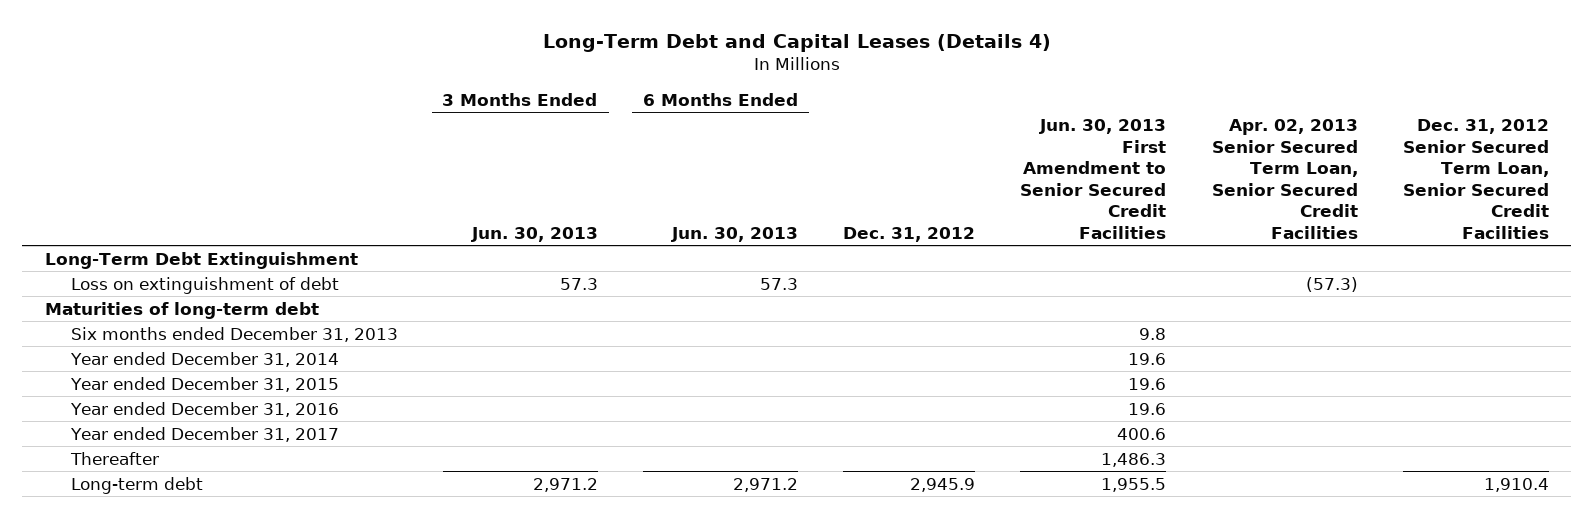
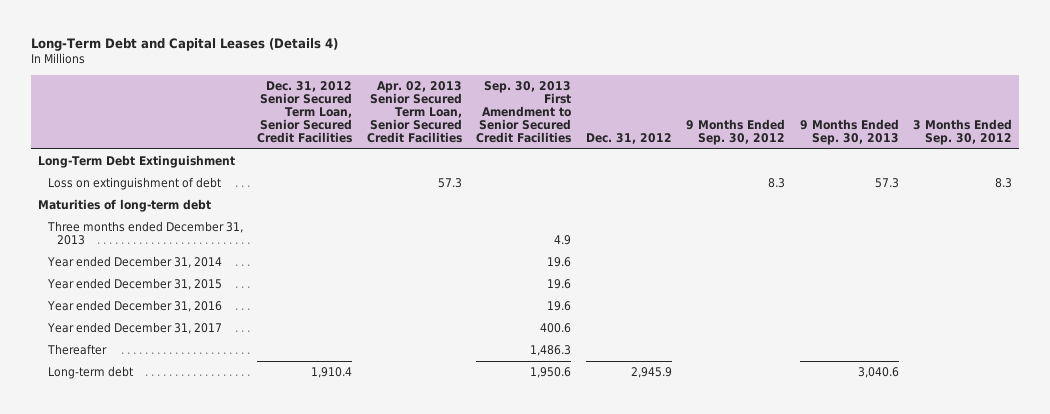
- | 3 Months Ended Jun. 30, 2013 | 6 Months Ended Jun. 30, 2013 | Dec. 31, 2012 | Jun. 30, 2013 First Amendment to Senior Secured Credit Facilities | Apr. 02, 2013 Senior Secured Term Loan, Senior Secured Credit Facilities | Dec. 31, 2012 Senior Secured Term Loan, Senior Secured Credit Facilities
+ | Dec. 31, 2012 Senior Secured Term Loan, Senior Secured Credit Facilities | Apr. 02, 2013 Senior Secured Term Loan, Senior Secured Credit Facilities | Sep. 30, 2013 First Amendment to Senior Secured Credit Facilities | Dec. 31, 2012 | 9 Months Ended Sep. 30, 2012 | 9 Months Ended Sep. 30, 2013 | 3 Months Ended Sep. 30, 2012
- Loss on extinguishment of debt | 57.3 | 57.3 | | | (57.3) |
+ Loss on extinguishment of debt | | 57.3 | | | 8.3 | 57.3 | 8.3
- Six months ended December 31, 2013 | | | | 9.8 | |
+ Three months ended December 31, 2013 | | | 4.9 | | | |

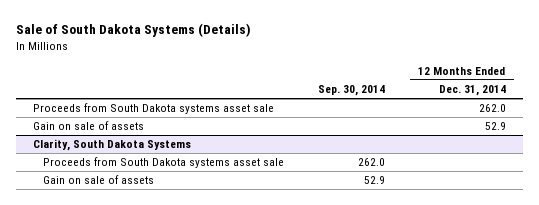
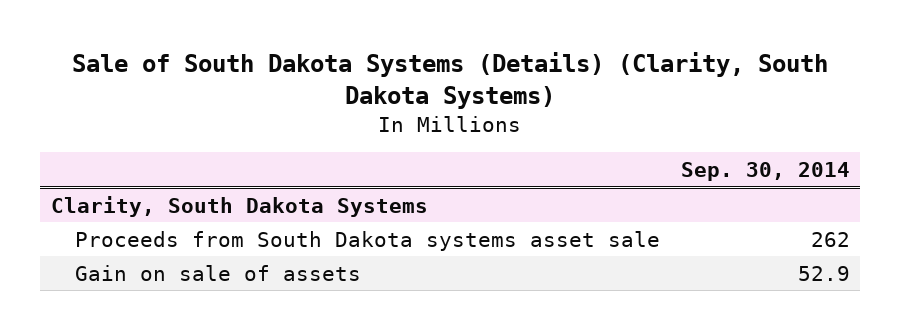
- Sale of South Dakota Systems (Details)
+ Sale of South Dakota Systems (Details) (Clarity, South Dakota Systems)
- | Sep. 30, 2014 | 12 Months Ended Dec. 31, 2014
+ | Sep. 30, 2014
- Proceeds from South Dakota systems asset sale | | 262.0
- Gain on sale of assets | | 52.9
@ Clarity, South Dakota Systems
- Proceeds from South Dakota systems asset sale | 262.0 |
+ Proceeds from South Dakota systems asset sale | 262

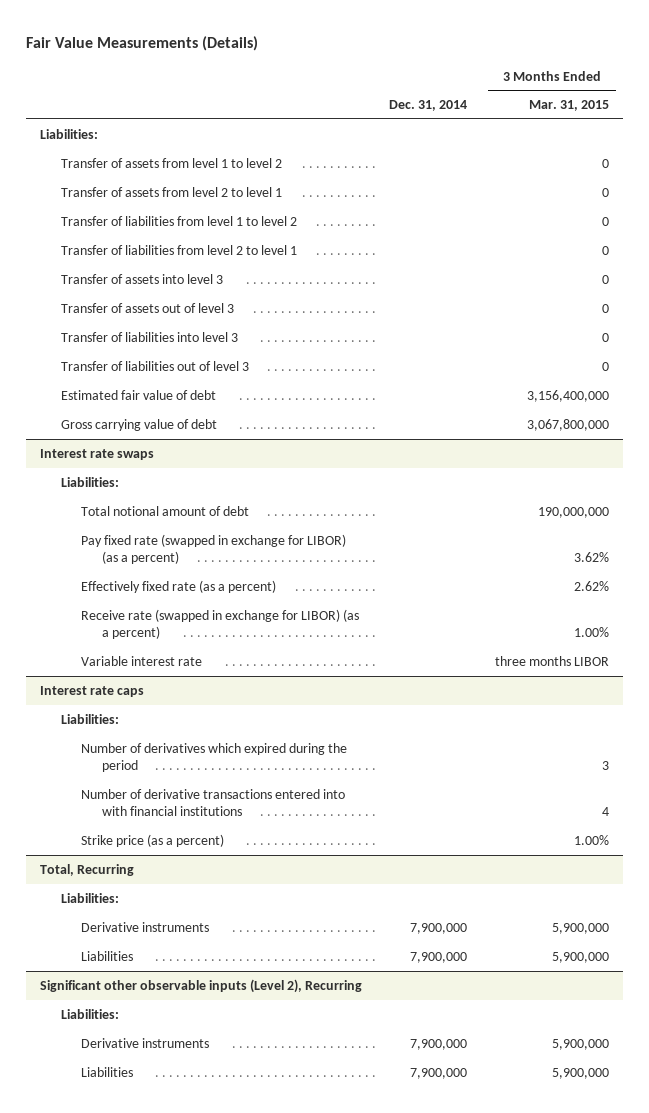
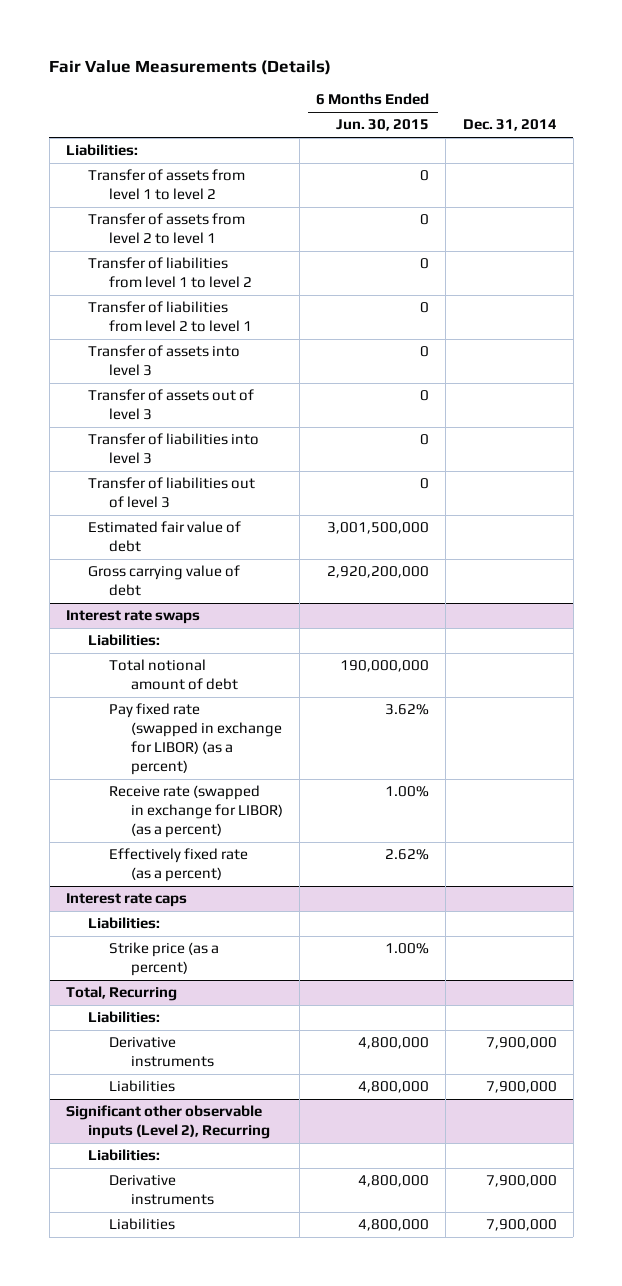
- | Dec. 31, 2014 | 3 Months Ended Mar. 31, 2015
+ | 6 Months Ended Jun. 30, 2015 | Dec. 31, 2014
@ Interest rate swaps
- Variable interest rate | | three months LIBOR
moved down: Effectively fixed rate (as a percent) | 2.62% |
@ Interest rate caps
- Number of derivatives which expired during the period | | 3
- Number of derivative transactions entered into with financial institutions | | 4

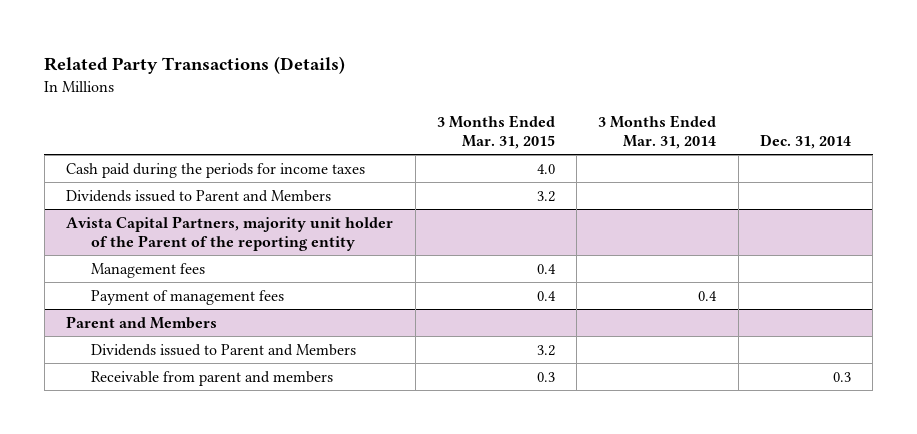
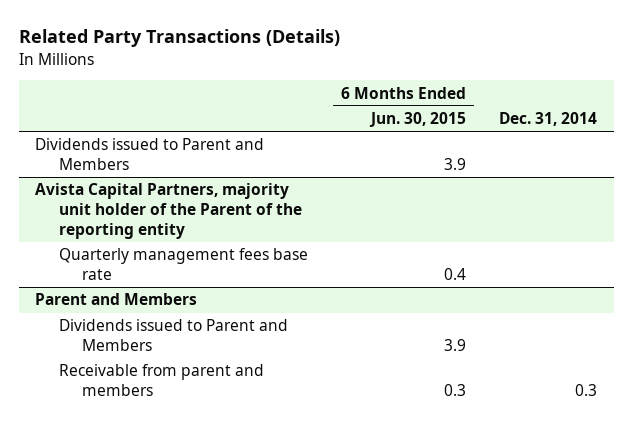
- | 3 Months Ended Mar. 31, 2015 | 3 Months Ended Mar. 31, 2014 | Dec. 31, 2014
+ | 6 Months Ended Jun. 30, 2015 | Dec. 31, 2014
- Cash paid during the periods for income taxes | 4.0 | |
@ Avista Capital Partners, majority unit holder of the Parent of the reporting entity
- Management fees | 0.4 | |
- Payment of management fees | 0.4 | 0.4 |
+ Quarterly management fees base rate | 0.4 |

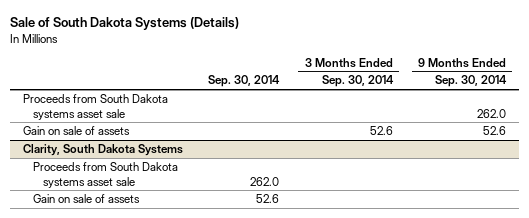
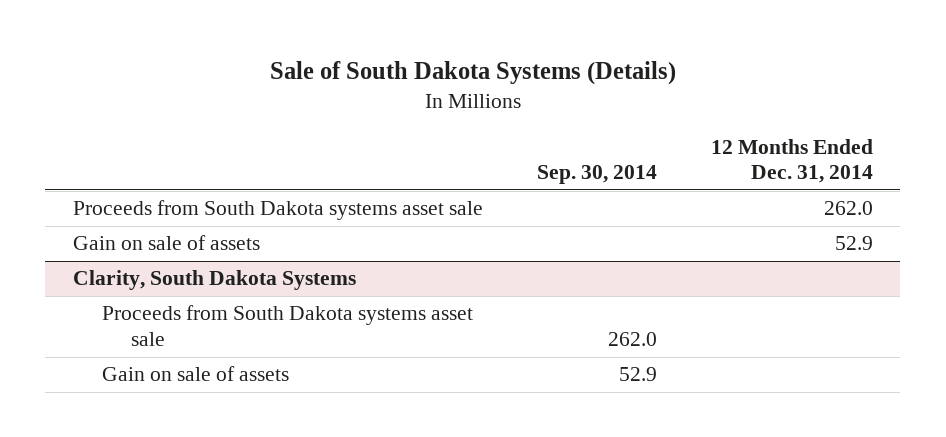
- | Sep. 30, 2014 | 3 Months Ended Sep. 30, 2014 | 9 Months Ended Sep. 30, 2014
+ | Sep. 30, 2014 | 12 Months Ended Dec. 31, 2014
@ Clarity, South Dakota Systems
- Gain on sale of assets | 52.6 | |
+ Gain on sale of assets | 52.9 |

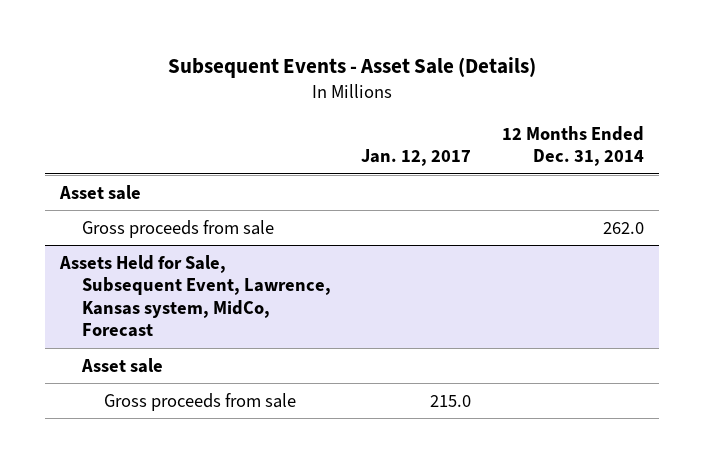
- Sale of South Dakota Systems (Details)
+ Subsequent Events - Asset Sale (Details)
- | Sep. 30, 2014 | 12 Months Ended Dec. 31, 2014
+ | Jan. 12, 2017 | 12 Months Ended Dec. 31, 2014
- Proceeds from South Dakota systems asset sale | | 262.0
- Gain on sale of assets | | 52.9
- Clarity, South Dakota Systems
- Proceeds from South Dakota systems asset sale | 262.0 |
- Gain on sale of assets | 52.9 |
+ Asset sale
+ Gross proceeds from sale | | 262.0
+ Assets Held for Sale, Subsequent Event, Lawrence, Kansas system, MidCo, Forecast
+ Asset sale
+ Gross proceeds from sale | 215.0 |

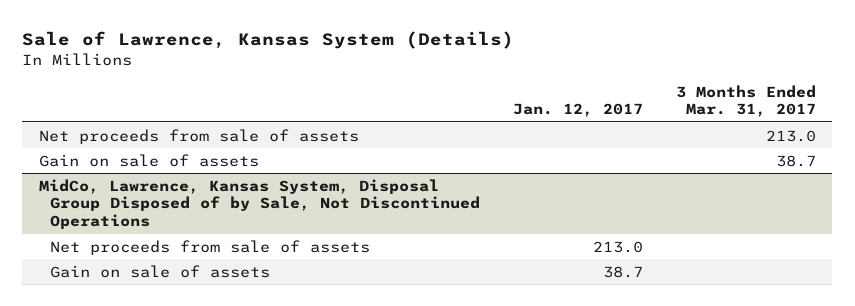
- Subsequent Events - Asset Sale (Details)
+ Sale of Lawrence, Kansas System (Details)
- | Jan. 12, 2017 | 12 Months Ended Dec. 31, 2014
+ | Jan. 12, 2017 | 3 Months Ended Mar. 31, 2017
- Asset sale
- Gross proceeds from sale | | 262.0
- Assets Held for Sale, Subsequent Event, Lawrence, Kansas system, MidCo, Forecast
- Asset sale
- Gross proceeds from sale | 215.0 |
+ Net proceeds from sale of assets | | 213.0
+ Gain on sale of assets | | 38.7
+ MidCo, Lawrence, Kansas System, Disposal Group Disposed of by Sale, Not Discontinued Operations
+ Net proceeds from sale of assets | 213.0 |
+ Gain on sale of assets | 38.7 |

